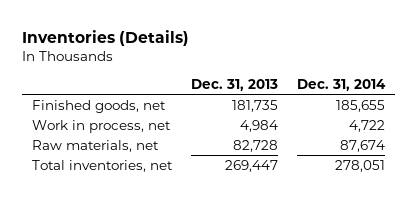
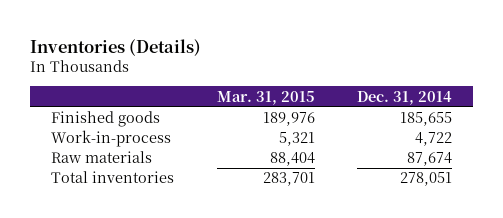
- | Dec. 31, 2013 | Dec. 31, 2014
+ | Mar. 31, 2015 | Dec. 31, 2014
- Finished goods, net | 181,735 | 185,655
- Work in process, net | 4,984 | 4,722
- Raw materials, net | 82,728 | 87,674
- Total inventories, net | 269,447 | 278,051
+ Finished goods | 189,976 | 185,655
+ Work-in-process | 5,321 | 4,722
+ Raw materials | 88,404 | 87,674
+ Total inventories | 283,701 | 278,051

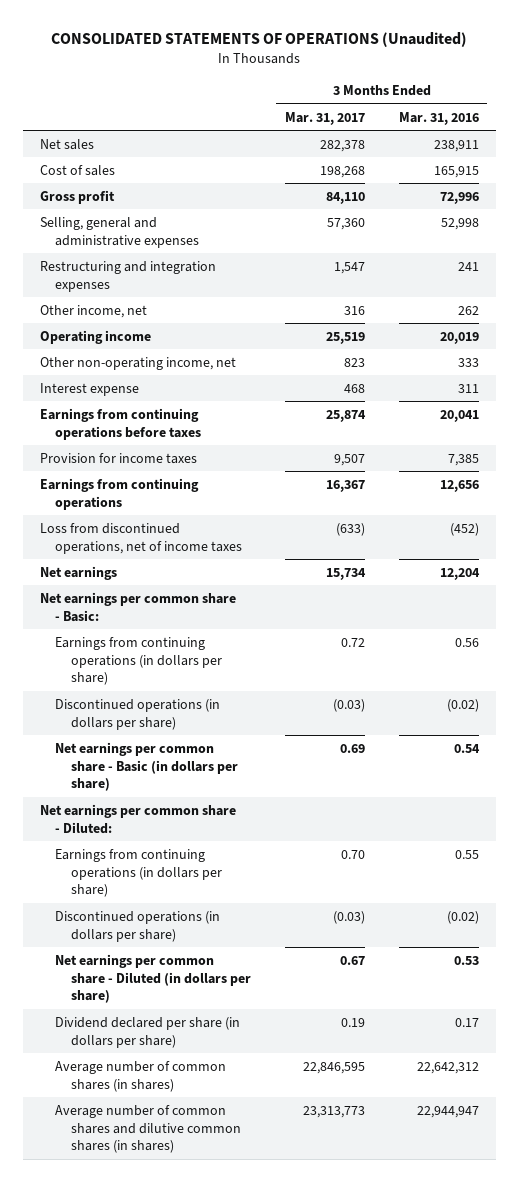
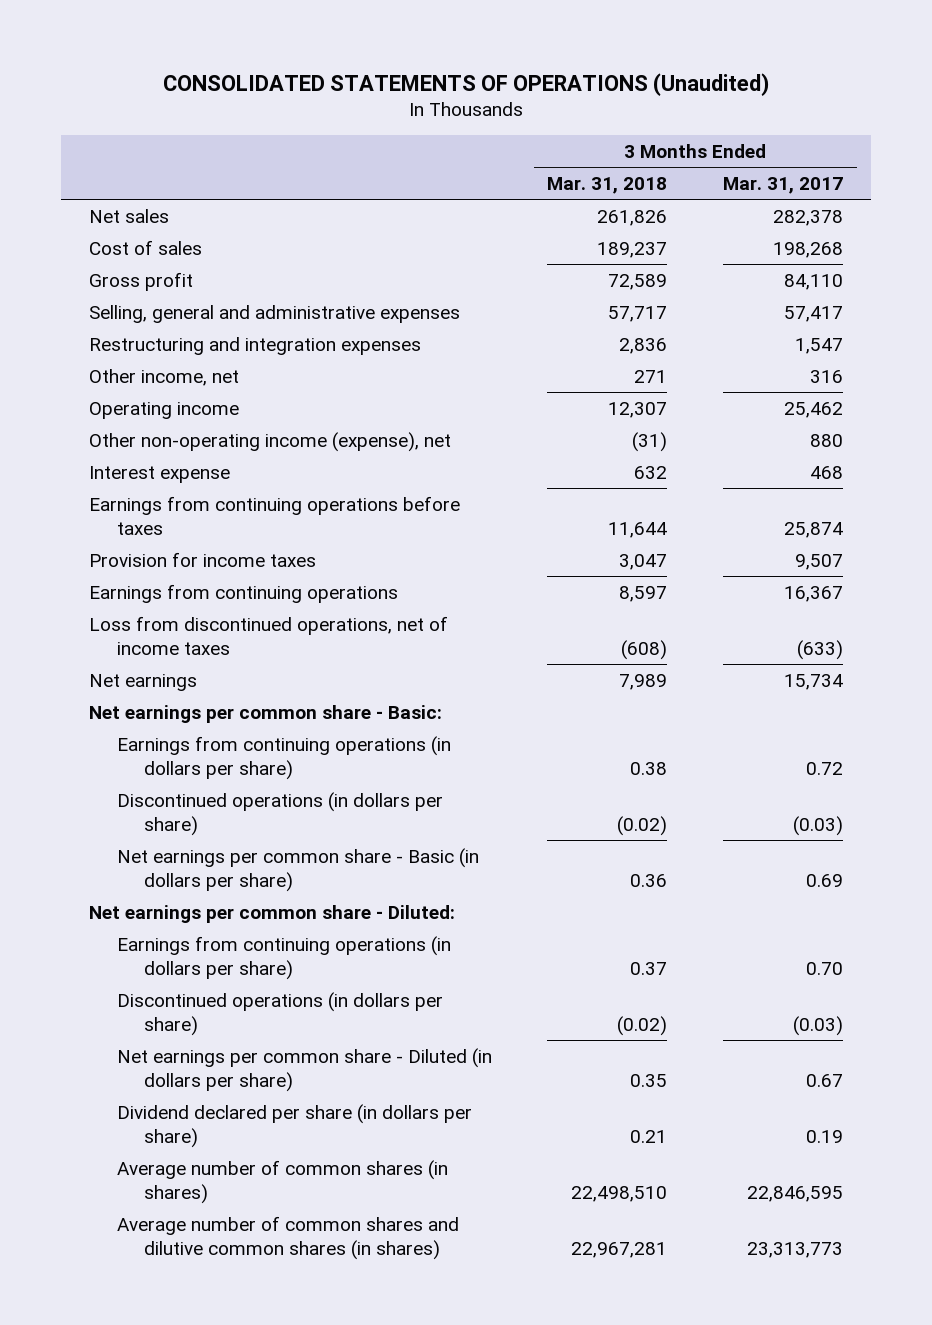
- | 3 Months Ended Mar. 31, 2017 | 3 Months Ended Mar. 31, 2016
+ | 3 Months Ended Mar. 31, 2018 | 3 Months Ended Mar. 31, 2017
- Selling, general and administrative expenses | 57,360 | 52,998
+ Selling, general and administrative expenses | 57,717 | 57,417
- Operating income | 25,519 | 20,019
- Other non-operating income, net | 823 | 333
+ Operating income | 12,307 | 25,462
+ Other non-operating income (expense), net | (31) | 880

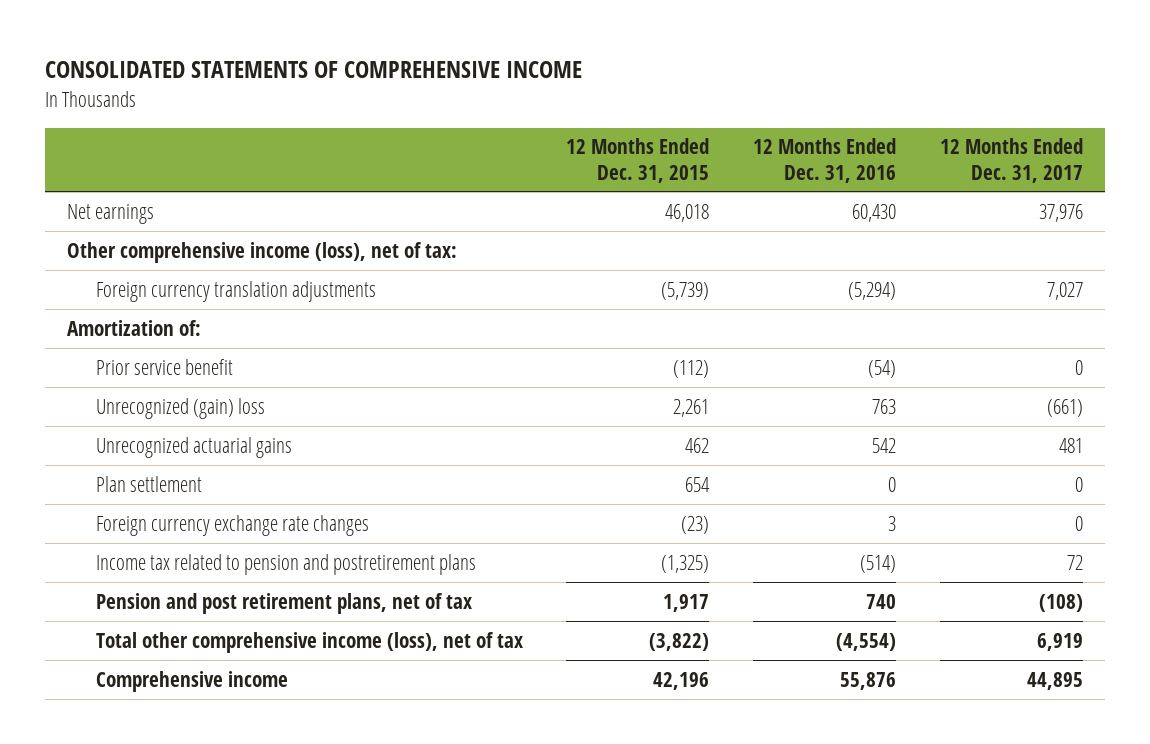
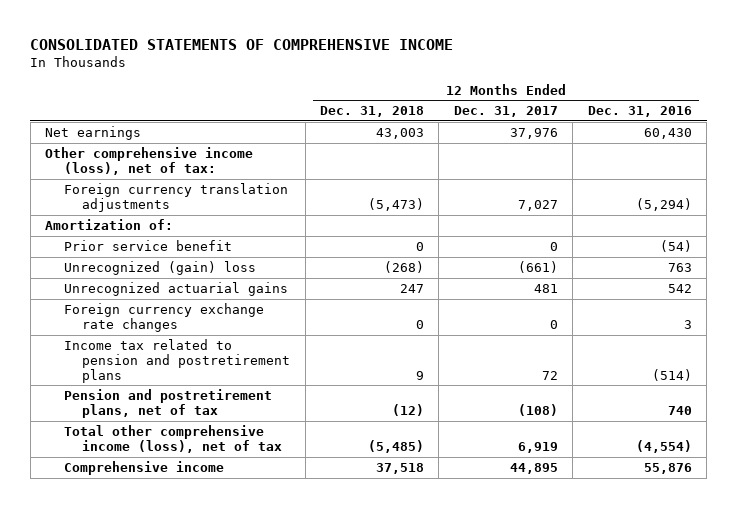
- | 12 Months Ended Dec. 31, 2015 | 12 Months Ended Dec. 31, 2016 | 12 Months Ended Dec. 31, 2017
+ | 12 Months Ended Dec. 31, 2018 | 12 Months Ended Dec. 31, 2017 | 12 Months Ended Dec. 31, 2016
- Plan settlement | 654 | 0 | 0
- Pension and post retirement plans, net of tax | 1,917 | 740 | (108)
+ Pension and postretirement plans, net of tax | (12) | (108) | 740

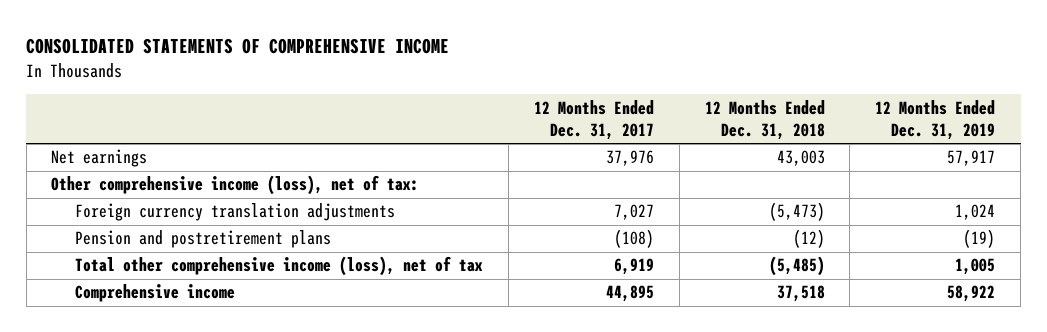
- | 12 Months Ended Dec. 31, 2018 | 12 Months Ended Dec. 31, 2017 | 12 Months Ended Dec. 31, 2016
+ | 12 Months Ended Dec. 31, 2017 | 12 Months Ended Dec. 31, 2018 | 12 Months Ended Dec. 31, 2019
- Amortization of:
- Prior service benefit | 0 | 0 | (54)
- Unrecognized (gain) loss | (268) | (661) | 763
- Unrecognized actuarial gains | 247 | 481 | 542
- Foreign currency exchange rate changes | 0 | 0 | 3
- Income tax related to pension and postretirement plans | 9 | 72 | (514)
- Pension and postretirement plans, net of tax | (12) | (108) | 740
+ Pension and postretirement plans | (108) | (12) | (19)

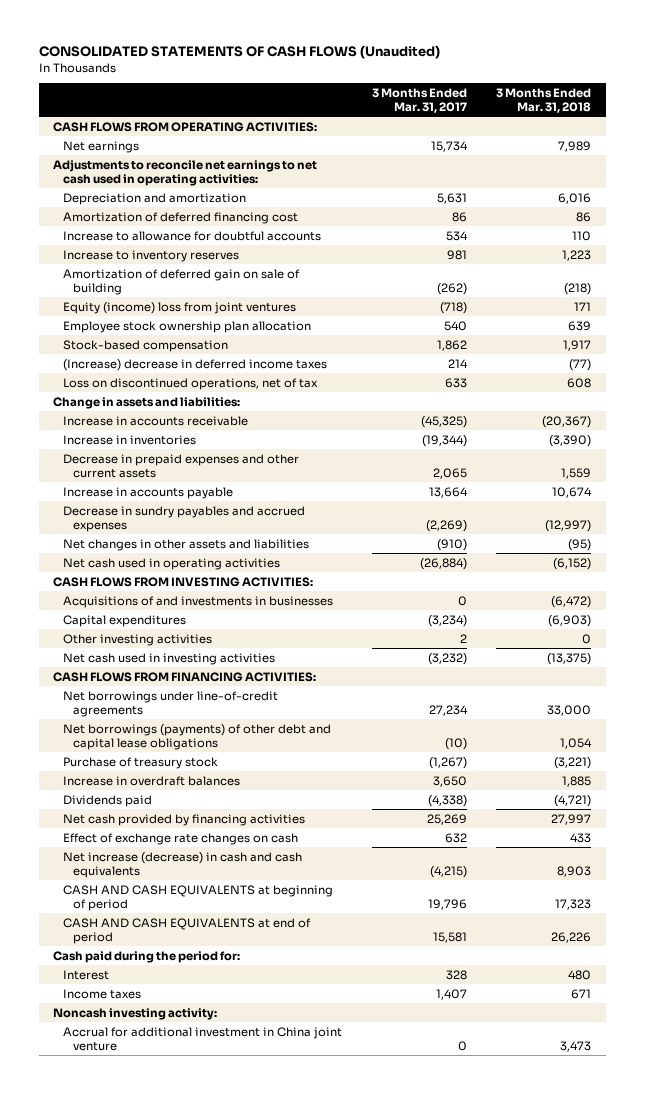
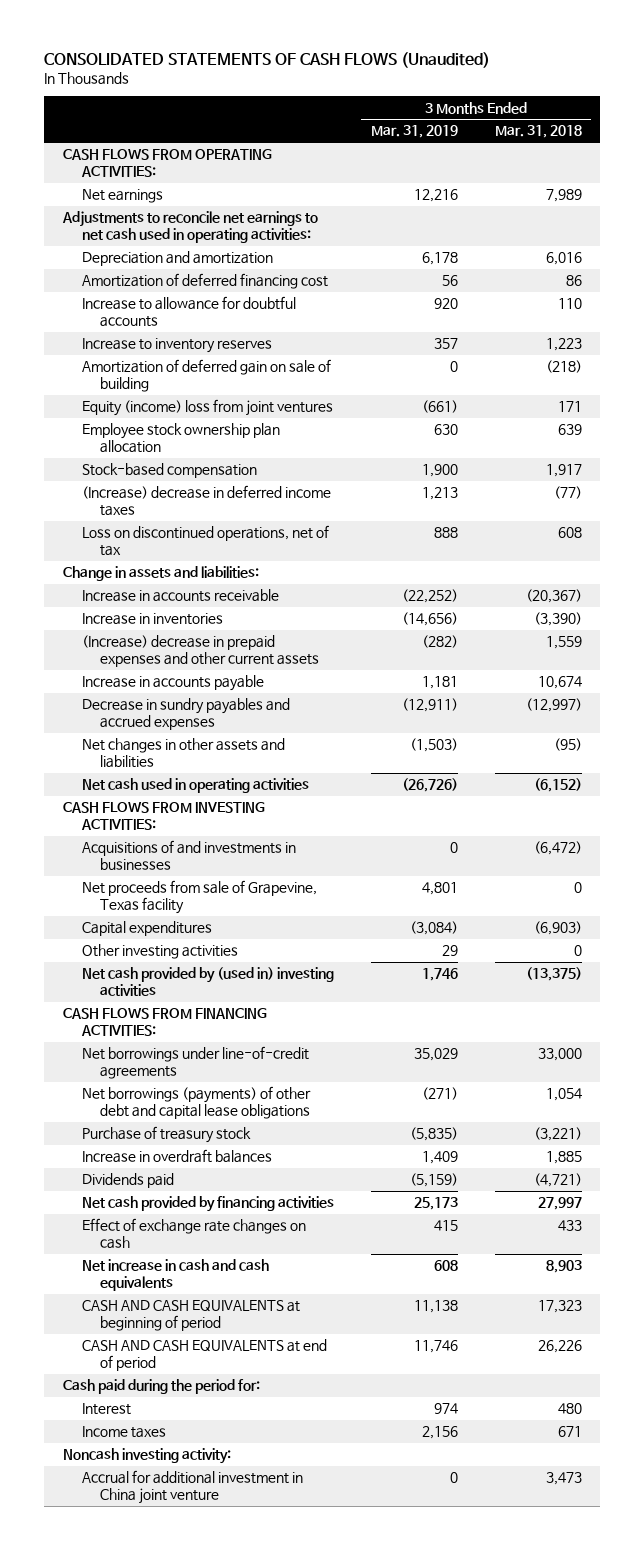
- | 3 Months Ended Mar. 31, 2017 | 3 Months Ended Mar. 31, 2018
+ | 3 Months Ended Mar. 31, 2019 | 3 Months Ended Mar. 31, 2018
- Decrease in prepaid expenses and other current assets | 2,065 | 1,559
+ (Increase) decrease in prepaid expenses and other current assets | (282) | 1,559
+ Net proceeds from sale of Grapevine, Texas facility | 4,801 | 0
- Net cash used in investing activities | (3,232) | (13,375)
+ Net cash provided by (used in) investing activities | 1,746 | (13,375)
- Net increase (decrease) in cash and cash equivalents | (4,215) | 8,903
+ Net increase in cash and cash equivalents | 608 | 8,903

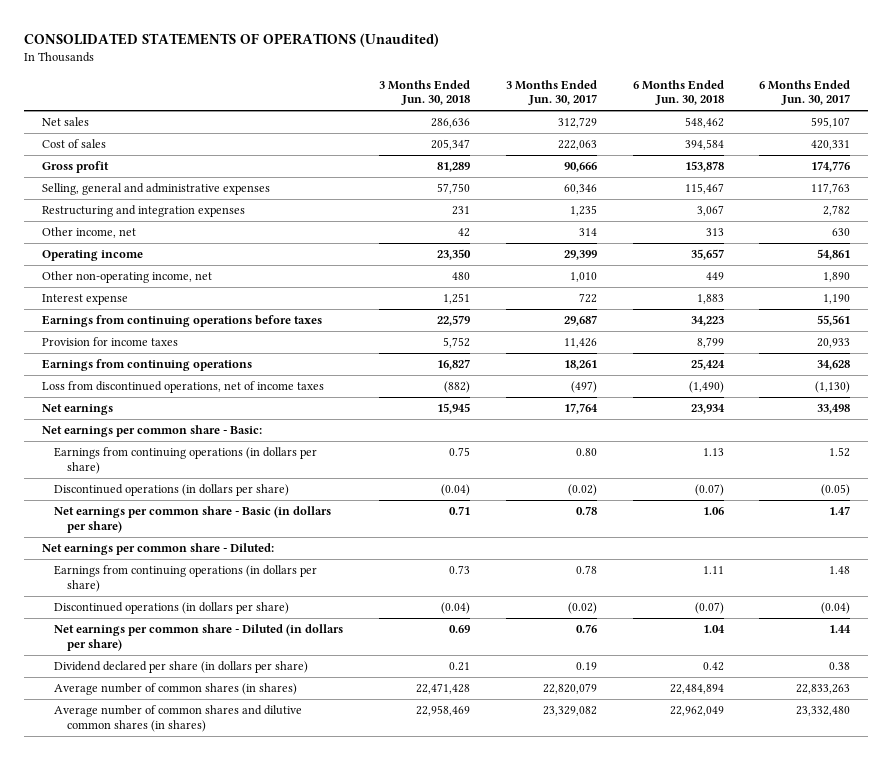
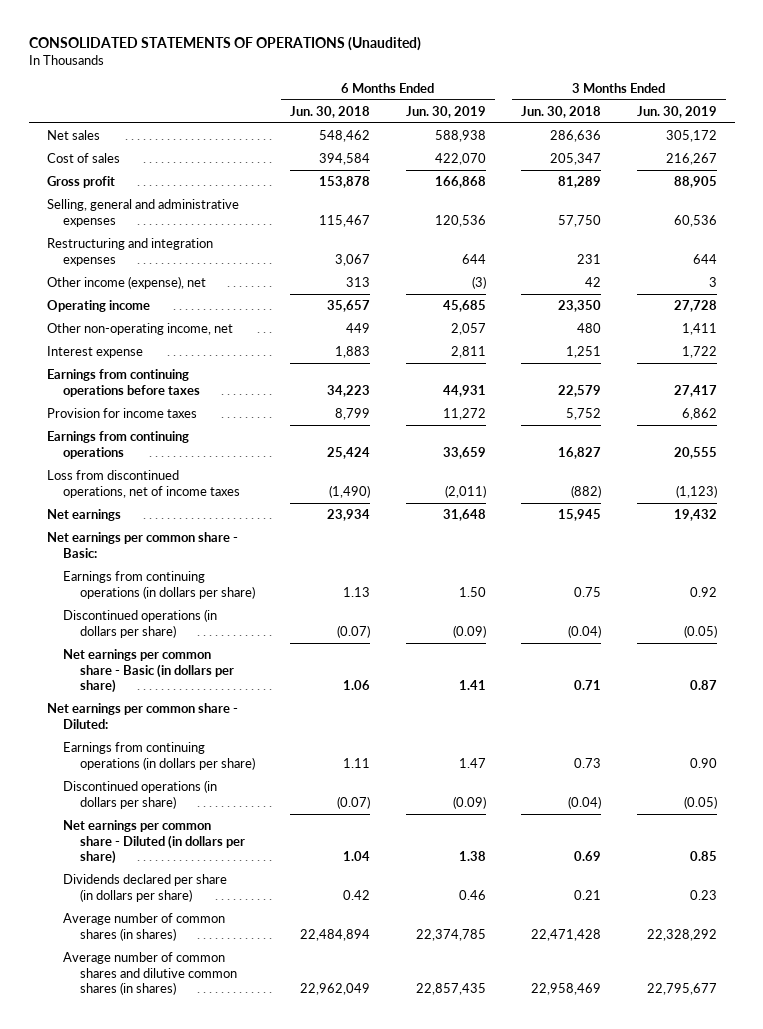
- | 3 Months Ended Jun. 30, 2018 | 3 Months Ended Jun. 30, 2017 | 6 Months Ended Jun. 30, 2018 | 6 Months Ended Jun. 30, 2017
+ | 6 Months Ended Jun. 30, 2018 | 6 Months Ended Jun. 30, 2019 | 3 Months Ended Jun. 30, 2018 | 3 Months Ended Jun. 30, 2019
- Other income, net | 42 | 314 | 313 | 630
+ Other income (expense), net | 313 | (3) | 42 | 3
- Dividend declared per share (in dollars per share) | 0.21 | 0.19 | 0.42 | 0.38
+ Dividends declared per share (in dollars per share) | 0.42 | 0.46 | 0.21 | 0.23

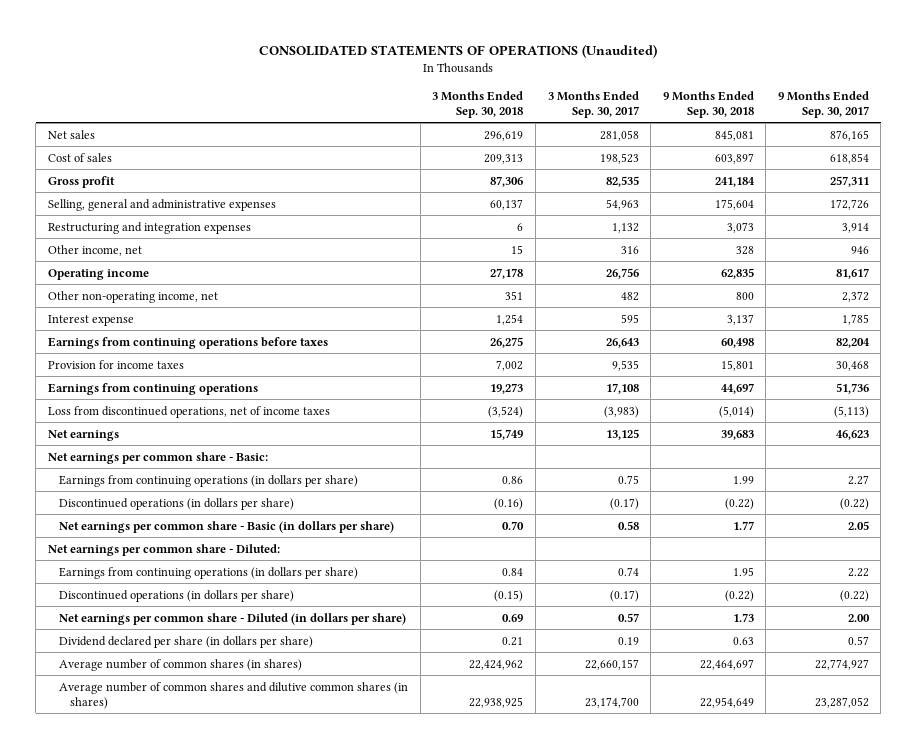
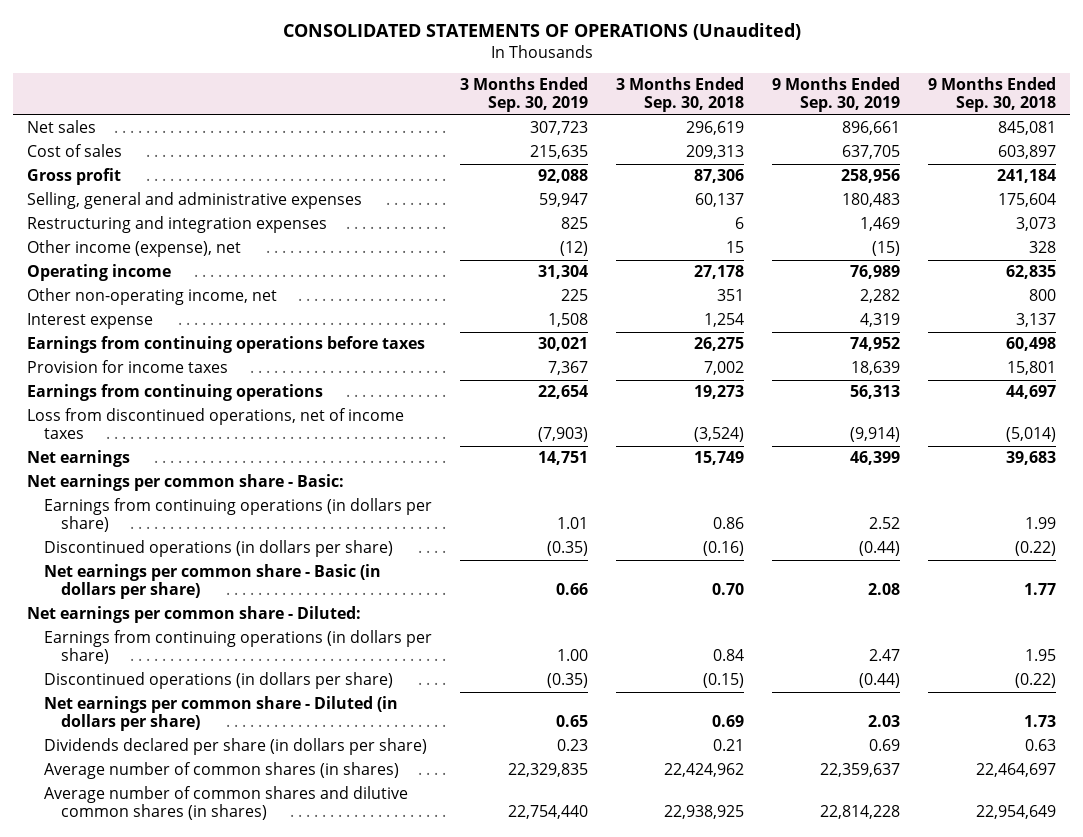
- | 3 Months Ended Sep. 30, 2018 | 3 Months Ended Sep. 30, 2017 | 9 Months Ended Sep. 30, 2018 | 9 Months Ended Sep. 30, 2017
+ | 3 Months Ended Sep. 30, 2019 | 3 Months Ended Sep. 30, 2018 | 9 Months Ended Sep. 30, 2019 | 9 Months Ended Sep. 30, 2018
- Other income, net | 15 | 316 | 328 | 946
+ Other income (expense), net | (12) | 15 | (15) | 328
- Dividend declared per share (in dollars per share) | 0.21 | 0.19 | 0.63 | 0.57
+ Dividends declared per share (in dollars per share) | 0.23 | 0.21 | 0.69 | 0.63

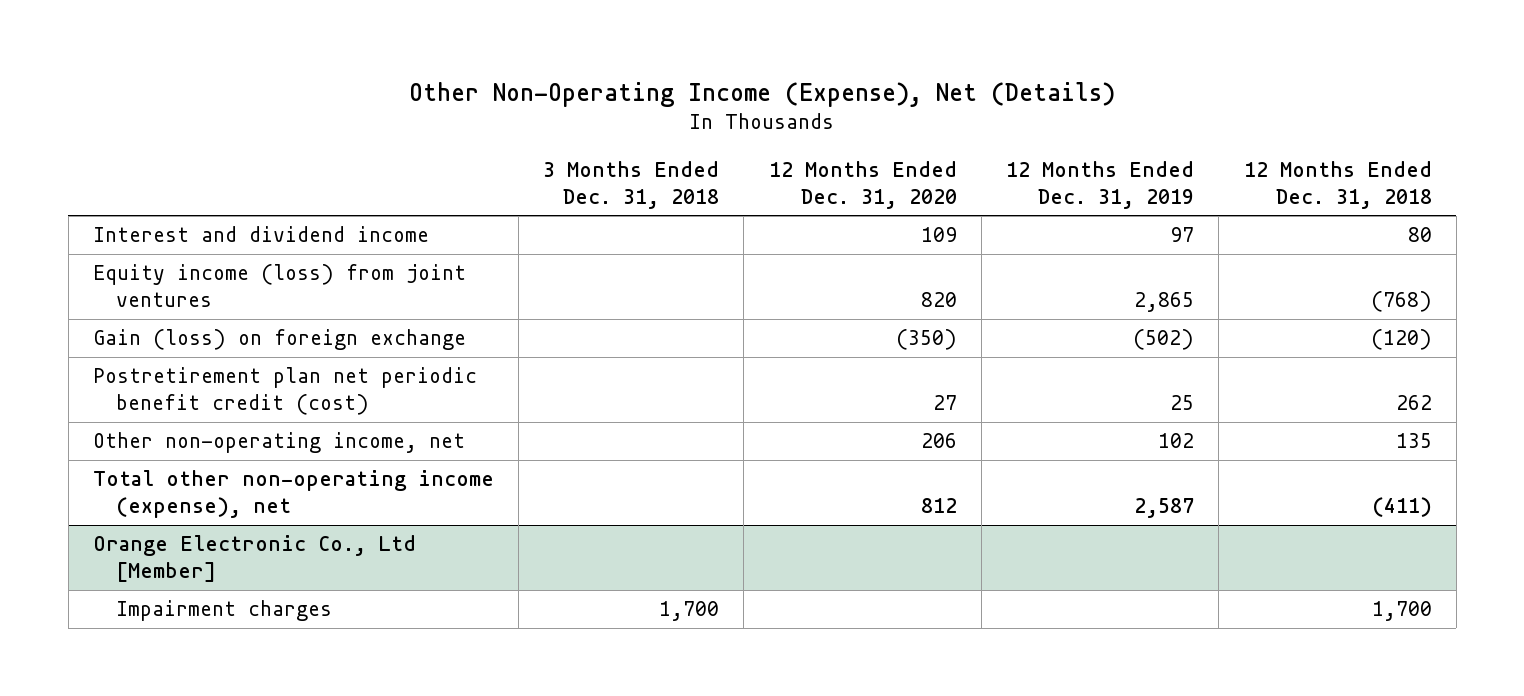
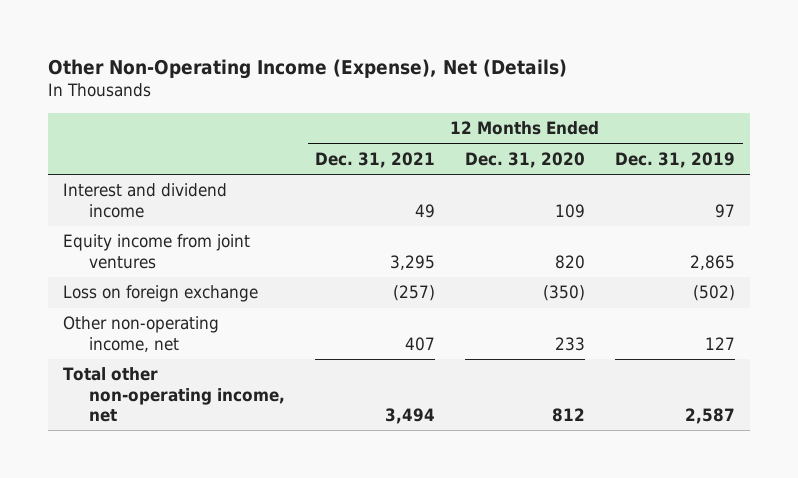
- | 3 Months Ended Dec. 31, 2018 | 12 Months Ended Dec. 31, 2020 | 12 Months Ended Dec. 31, 2019 | 12 Months Ended Dec. 31, 2018
+ | 12 Months Ended Dec. 31, 2021 | 12 Months Ended Dec. 31, 2020 | 12 Months Ended Dec. 31, 2019
- Equity income (loss) from joint ventures | | 820 | 2,865 | (768)
- Gain (loss) on foreign exchange | | (350) | (502) | (120)
- Postretirement plan net periodic benefit credit (cost) | | 27 | 25 | 262
- Other non-operating income, net | | 206 | 102 | 135
- Total other non-operating income (expense), net | | 812 | 2,587 | (411)
- Orange Electronic Co., Ltd [Member]
- Impairment charges | 1,700 | | | 1,700
+ Equity income from joint ventures | 3,295 | 820 | 2,865
+ Loss on foreign exchange | (257) | (350) | (502)
+ Other non-operating income, net | 407 | 233 | 127
+ Total other non-operating income, net | 3,494 | 812 | 2,587

